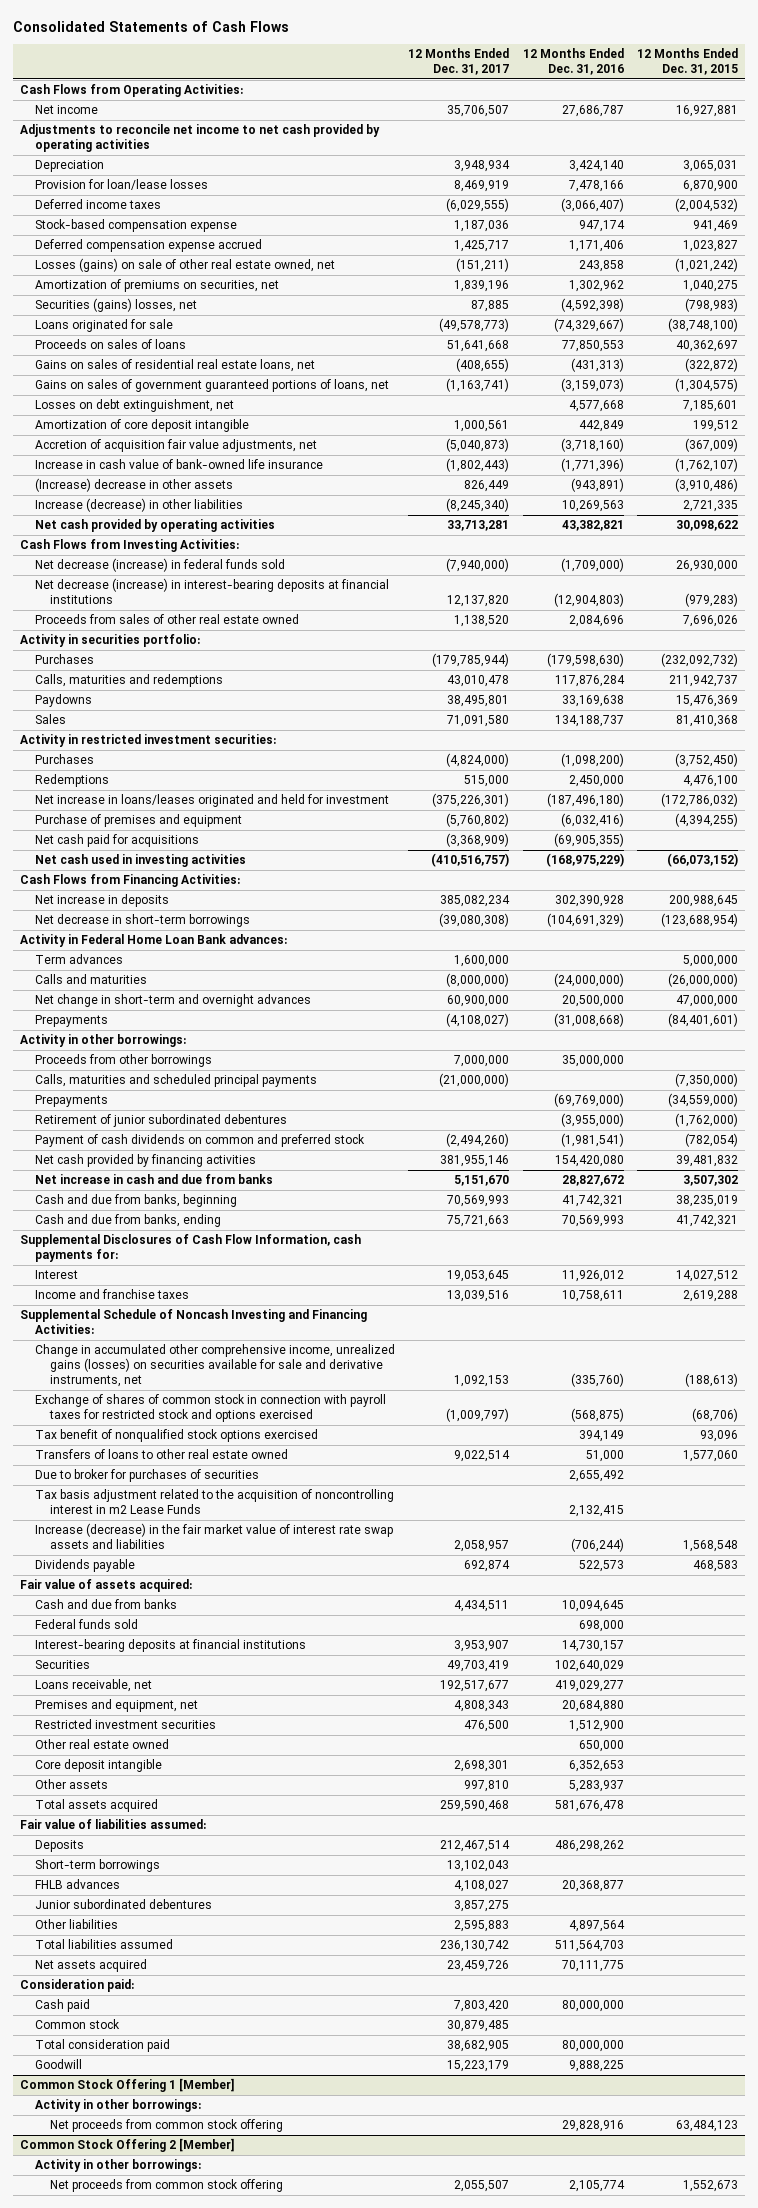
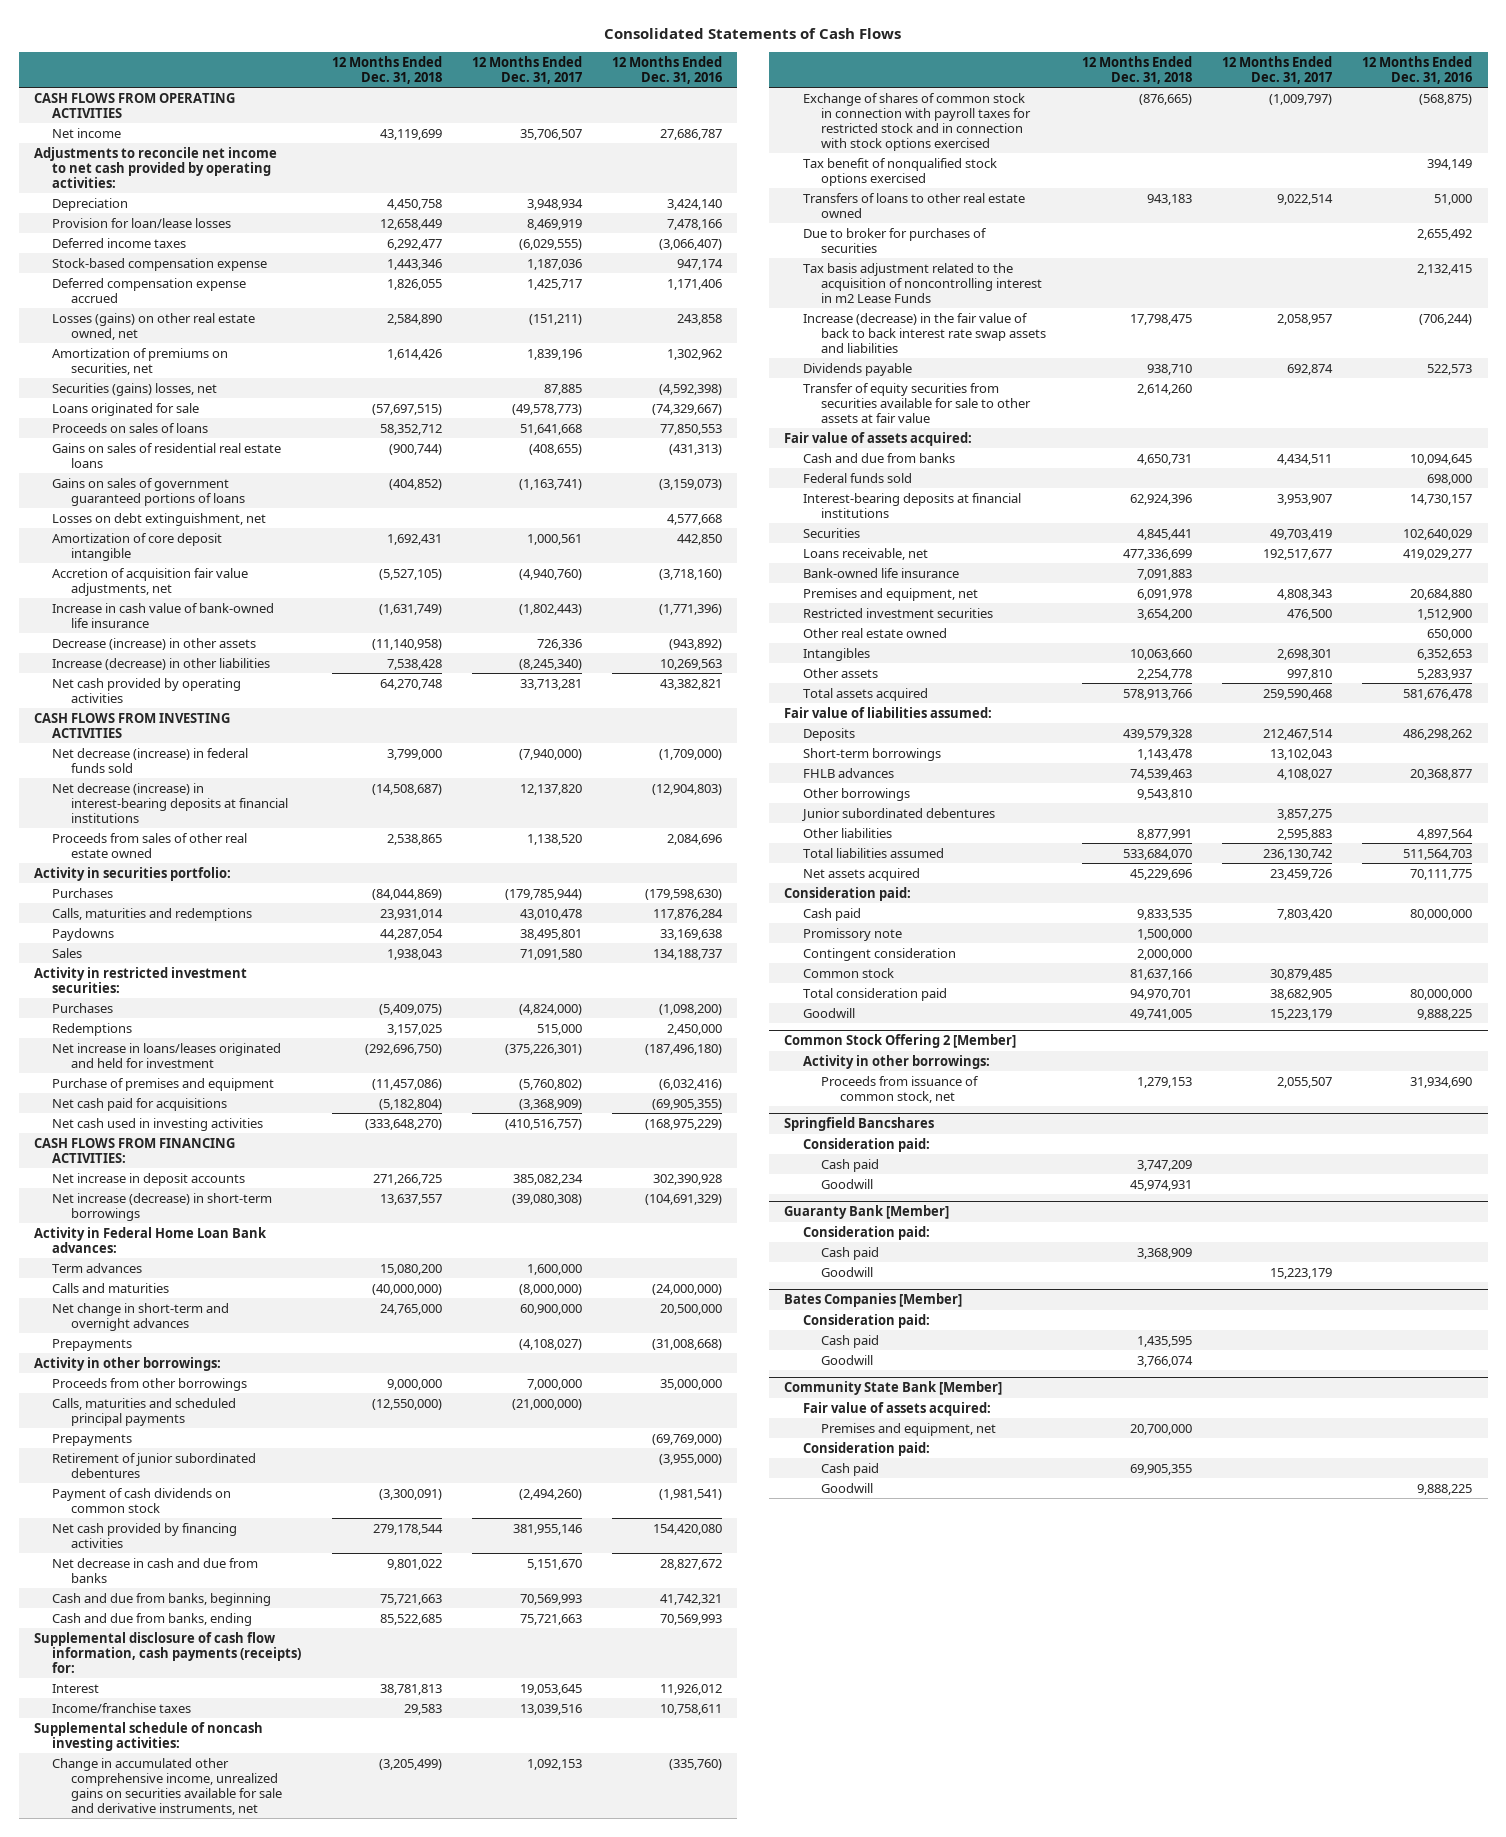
- | 12 Months Ended Dec. 31, 2017 | 12 Months Ended Dec. 31, 2016 | 12 Months Ended Dec. 31, 2015
+ | 12 Months Ended Dec. 31, 2018 | 12 Months Ended Dec. 31, 2017 | 12 Months Ended Dec. 31, 2016
- Cash Flows from Operating Activities:
+ CASH FLOWS FROM OPERATING ACTIVITIES
- Adjustments to reconcile net income to net cash provided by operating activities
+ Adjustments to reconcile net income to net cash provided by operating activities:
- Losses (gains) on sale of other real estate owned, net | (151,211) | 243,858 | (1,021,242)
+ Losses (gains) on other real estate owned, net | 2,584,890 | (151,211) | 243,858
- Gains on sales of residential real estate loans, net | (408,655) | (431,313) | (322,872)
- Gains on sales of government guaranteed portions of loans, net | (1,163,741) | (3,159,073) | (1,304,575)
+ Gains on sales of residential real estate loans | (900,744) | (408,655) | (431,313)
+ Gains on sales of government guaranteed portions of loans | (404,852) | (1,163,741) | (3,159,073)
- Amortization of core deposit intangible | 1,000,561 | 442,849 | 199,512
- Accretion of acquisition fair value adjustments, net | (5,040,873) | (3,718,160) | (367,009)
+ Amortization of core deposit intangible | 1,692,431 | 1,000,561 | 442,850
+ Accretion of acquisition fair value adjustments, net | (5,527,105) | (4,940,760) | (3,718,160)
- (Increase) decrease in other assets | 826,449 | (943,891) | (3,910,486)
+ Decrease (increase) in other assets | (11,140,958) | 726,336 | (943,892)
- Cash Flows from Investing Activities:
+ CASH FLOWS FROM INVESTING ACTIVITIES
- Cash Flows from Financing Activities:
- Net increase in deposits | 385,082,234 | 302,390,928 | 200,988,645
- Net decrease in short-term borrowings | (39,080,308) | (104,691,329) | (123,688,954)
+ CASH FLOWS FROM FINANCING ACTIVITIES:
+ Net increase in deposit accounts | 271,266,725 | 385,082,234 | 302,390,928
+ Net increase (decrease) in short-term borrowings | 13,637,557 | (39,080,308) | (104,691,329)
- Payment of cash dividends on common and preferred stock | (2,494,260) | (1,981,541) | (782,054)
+ Payment of cash dividends on common stock | (3,300,091) | (2,494,260) | (1,981,541)
- Net increase in cash and due from banks | 5,151,670 | 28,827,672 | 3,507,302
+ Net decrease in cash and due from banks | 9,801,022 | 5,151,670 | 28,827,672
- Supplemental Disclosures of Cash Flow Information, cash payments for:
+ Supplemental disclosure of cash flow information, cash payments (receipts) for:
- Income and franchise taxes | 13,039,516 | 10,758,611 | 2,619,288
- Supplemental Schedule of Noncash Investing and Financing Activities:
- Change in accumulated other comprehensive income, unrealized gains (losses) on securities available for sale and derivative instruments, net | 1,092,153 | (335,760) | (188,613)
- Exchange of shares of common stock in connection with payroll taxes for restricted stock and options exercised | (1,009,797) | (568,875) | (68,706)
+ Income/franchise taxes | 29,583 | 13,039,516 | 10,758,611
+ Supplemental schedule of noncash investing activities:
+ Change in accumulated other comprehensive income, unrealized gains on securities available for sale and derivative instruments, net | (3,205,499) | 1,092,153 | (335,760)
+ Exchange of shares of common stock in connection with payroll taxes for restricted stock and in connection with stock options exercised | (876,665) | (1,009,797) | (568,875)
- Increase (decrease) in the fair market value of interest rate swap assets and liabilities | 2,058,957 | (706,244) | 1,568,548
+ Increase (decrease) in the fair value of back to back interest rate swap assets and liabilities | 17,798,475 | 2,058,957 | (706,244)
+ Transfer of equity securities from securities available for sale to other assets at fair value | 2,614,260 | |
+ Bank-owned life insurance | 7,091,883 | |
- Core deposit intangible | 2,698,301 | 6,352,653 |
+ Intangibles | 10,063,660 | 2,698,301 | 6,352,653
+ Other borrowings | 9,543,810 | |
+ Promissory note | 1,500,000 | |
+ Contingent consideration | 2,000,000 | |
- Common Stock Offering 1 [Member]
- Activity in other borrowings:
- Net proceeds from common stock offering | | 29,828,916 | 63,484,123
@ Common Stock Offering 2 [Member]
- Net proceeds from common stock offering | 2,055,507 | 2,105,774 | 1,552,673
+ Proceeds from issuance of common stock, net | 1,279,153 | 2,055,507 | 31,934,690
+ Springfield Bancshares
+ Consideration paid:
+ Cash paid | 3,747,209 | |
+ Goodwill | 45,974,931 | |
+ Guaranty Bank [Member]
+ Consideration paid:
+ Cash paid | 3,368,909 | |
+ Goodwill | | 15,223,179 |
+ Bates Companies [Member]
+ Consideration paid:
+ Cash paid | 1,435,595 | |
+ Goodwill | 3,766,074 | |
+ Community State Bank [Member]
+ Fair value of assets acquired:
+ Premises and equipment, net | 20,700,000 | |
+ Consideration paid:
+ Cash paid | 69,905,355 | |
+ Goodwill | | | 9,888,225

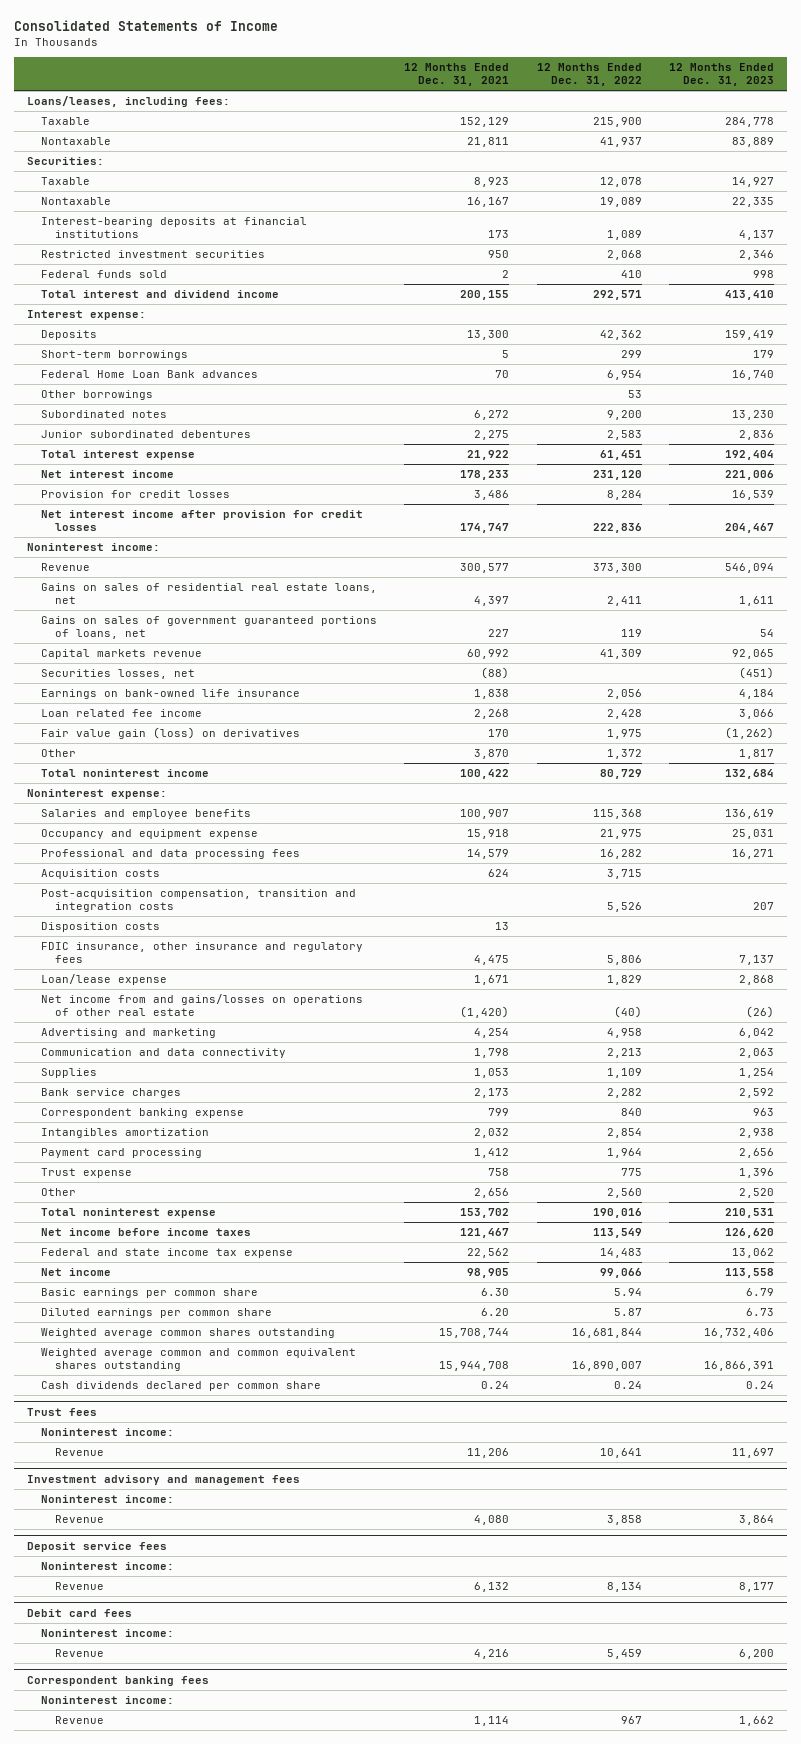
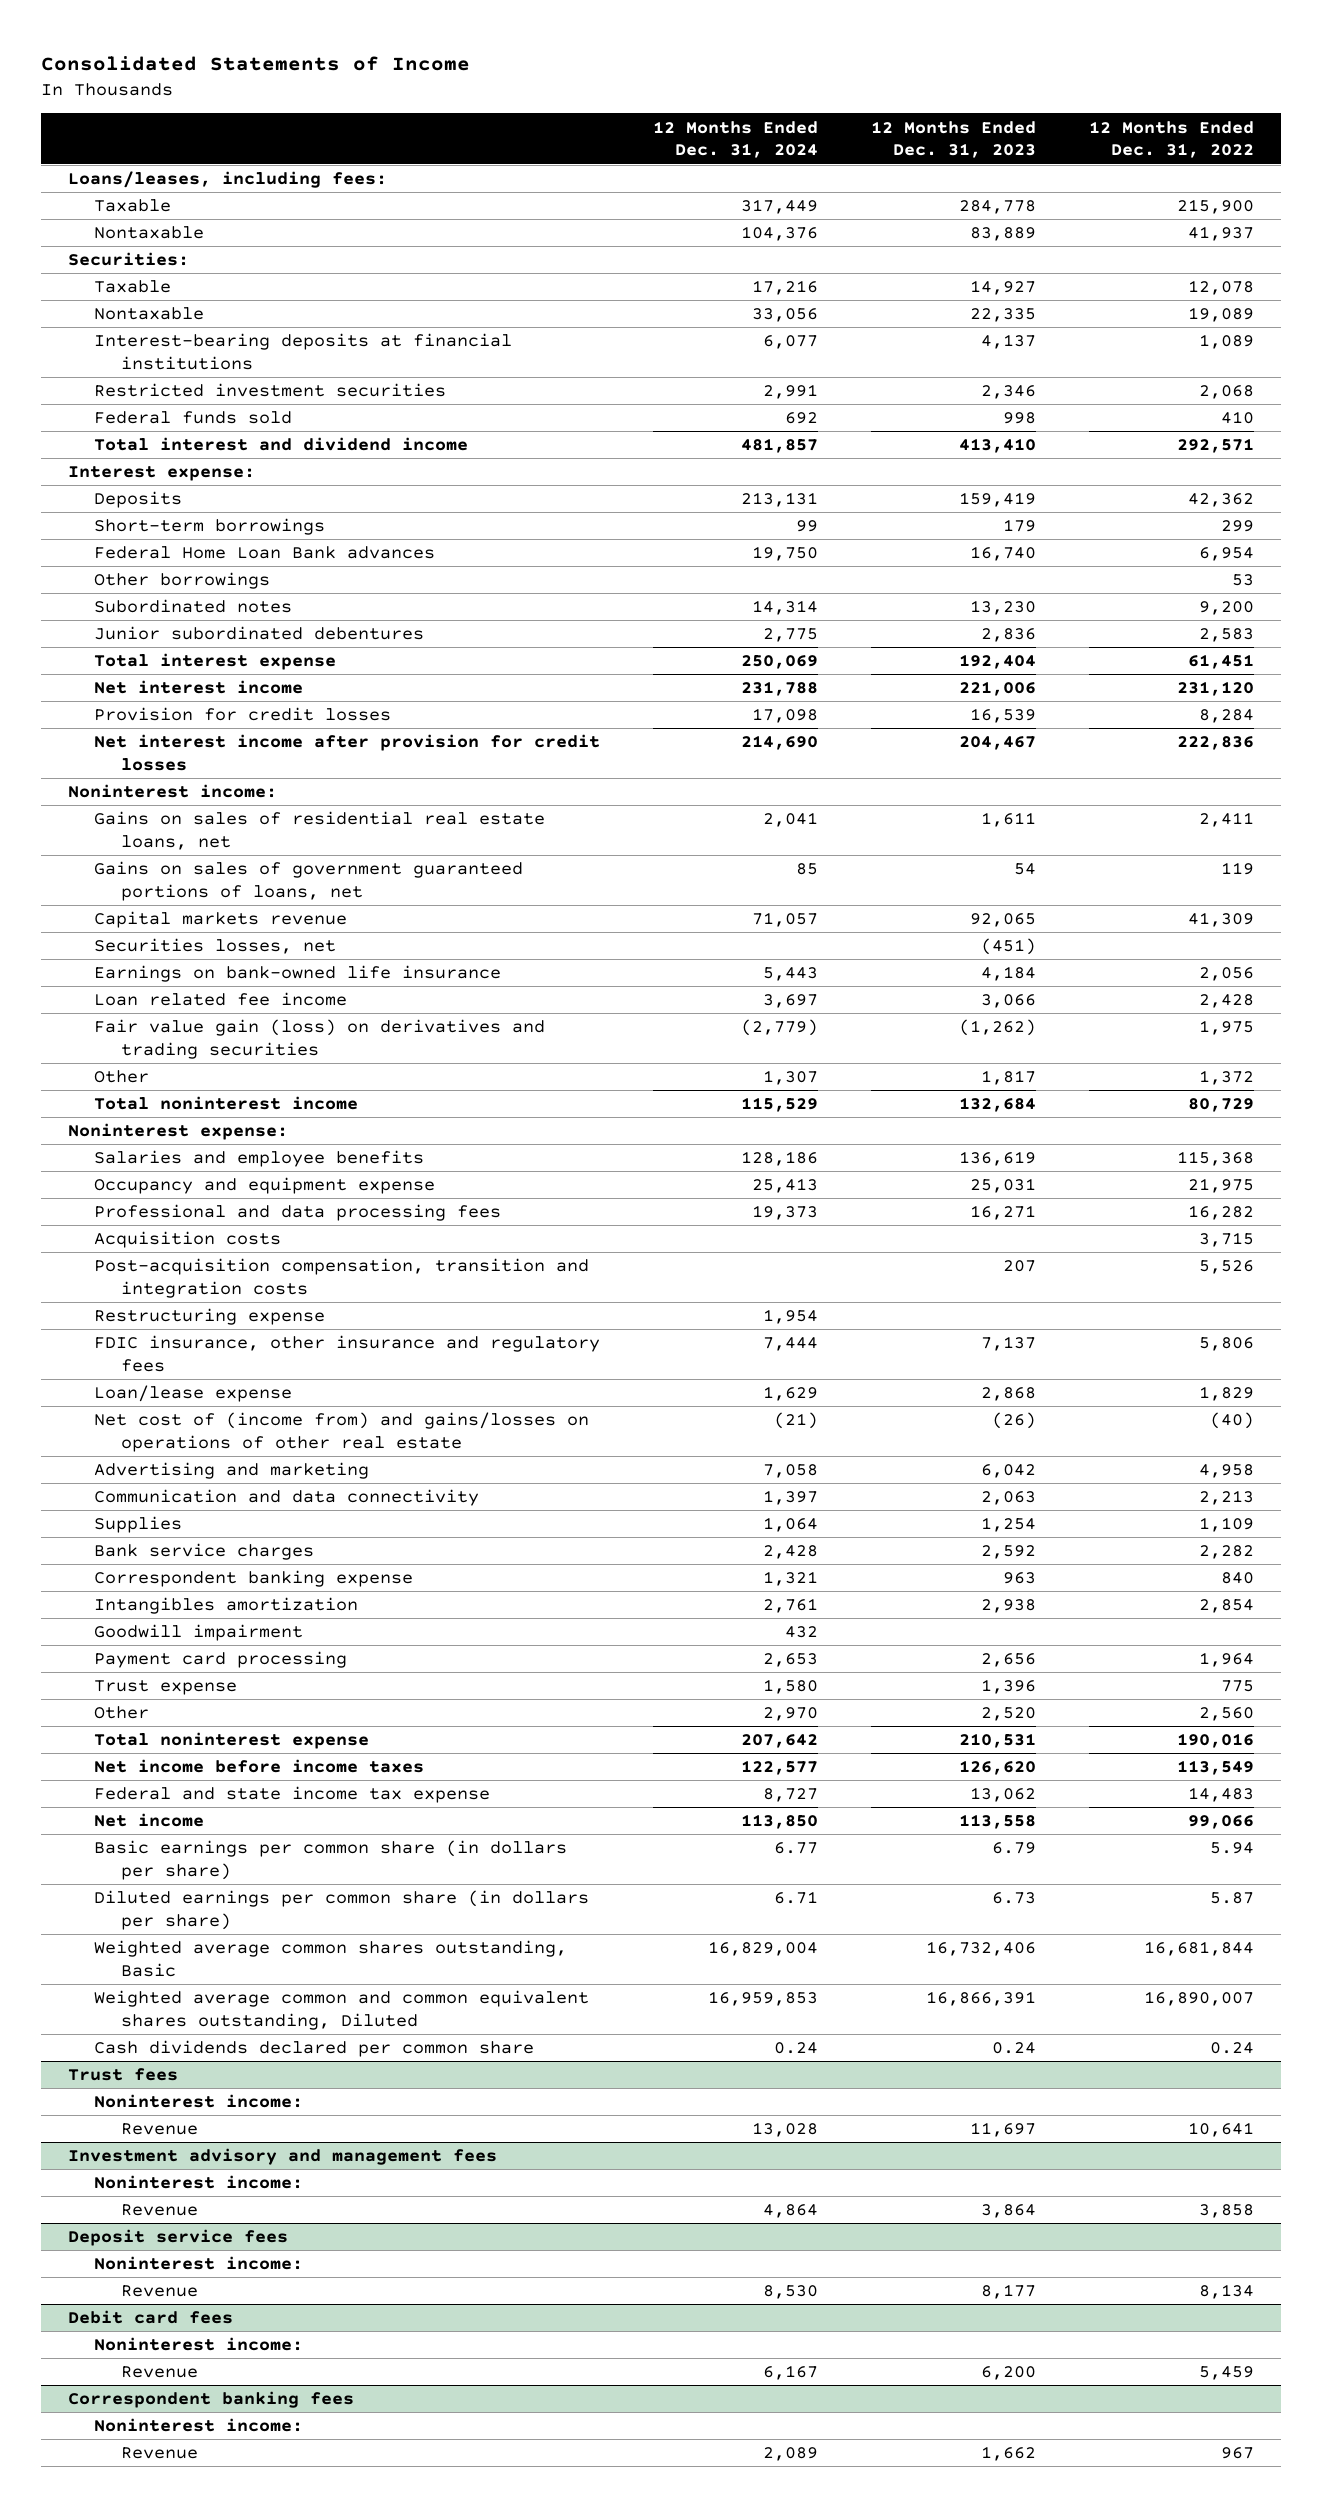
- | 12 Months Ended Dec. 31, 2021 | 12 Months Ended Dec. 31, 2022 | 12 Months Ended Dec. 31, 2023
+ | 12 Months Ended Dec. 31, 2024 | 12 Months Ended Dec. 31, 2023 | 12 Months Ended Dec. 31, 2022
- Revenue | 300,577 | 373,300 | 546,094
- Fair value gain (loss) on derivatives | 170 | 1,975 | (1,262)
+ Fair value gain (loss) on derivatives and trading securities | (2,779) | (1,262) | 1,975
- Disposition costs | 13 | |
+ Restructuring expense | 1,954 | |
- Net income from and gains/losses on operations of other real estate | (1,420) | (40) | (26)
+ Net cost of (income from) and gains/losses on operations of other real estate | (21) | (26) | (40)
+ Goodwill impairment | 432 | |
- Basic earnings per common share | 6.30 | 5.94 | 6.79
- Diluted earnings per common share | 6.20 | 5.87 | 6.73
- Weighted average common shares outstanding | 15,708,744 | 16,681,844 | 16,732,406
- Weighted average common and common equivalent shares outstanding | 15,944,708 | 16,890,007 | 16,866,391
+ Basic earnings per common share (in dollars per share) | 6.77 | 6.79 | 5.94
+ Diluted earnings per common share (in dollars per share) | 6.71 | 6.73 | 5.87
+ Weighted average common shares outstanding, Basic | 16,829,004 | 16,732,406 | 16,681,844
+ Weighted average common and common equivalent shares outstanding, Diluted | 16,959,853 | 16,866,391 | 16,890,007

